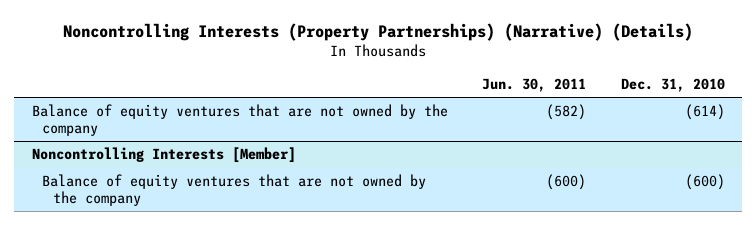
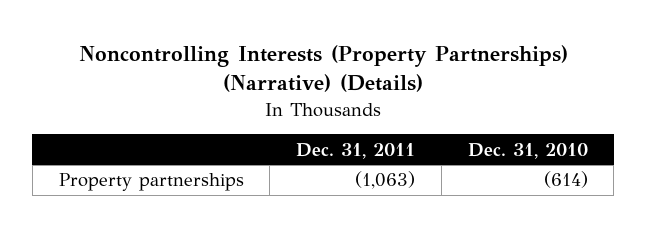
- | Jun. 30, 2011 | Dec. 31, 2010
+ | Dec. 31, 2011 | Dec. 31, 2010
- Balance of equity ventures that are not owned by the company | (582) | (614)
- Noncontrolling Interests [Member]
- Balance of equity ventures that are not owned by the company | (600) | (600)
+ Property partnerships | (1,063) | (614)

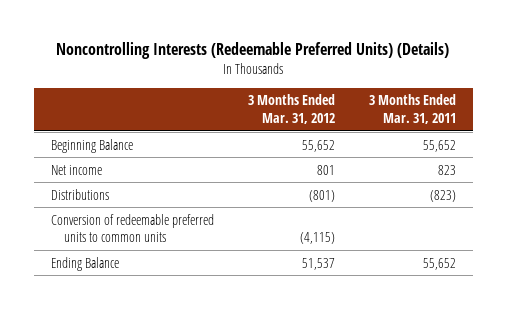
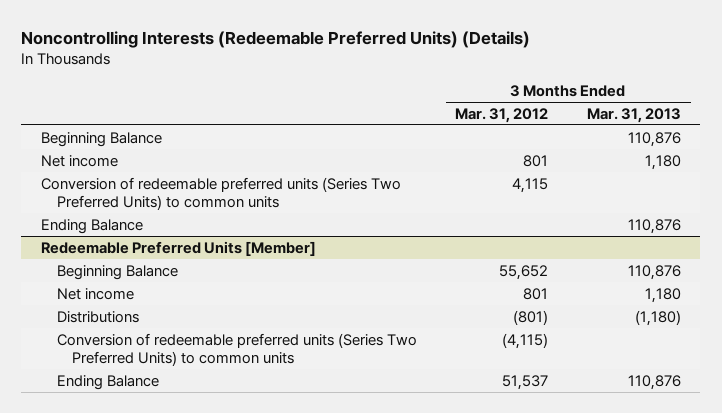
- | 3 Months Ended Mar. 31, 2012 | 3 Months Ended Mar. 31, 2011
+ | 3 Months Ended Mar. 31, 2012 | 3 Months Ended Mar. 31, 2013
+ Beginning Balance | | 110,876
+ Net income | 801 | 1,180
+ Conversion of redeemable preferred units (Series Two Preferred Units) to common units | 4,115 |
+ Ending Balance | | 110,876
+ Redeemable Preferred Units [Member]
- Conversion of redeemable preferred units to common units | (4,115) |
+ Conversion of redeemable preferred units (Series Two Preferred Units) to common units | (4,115) |

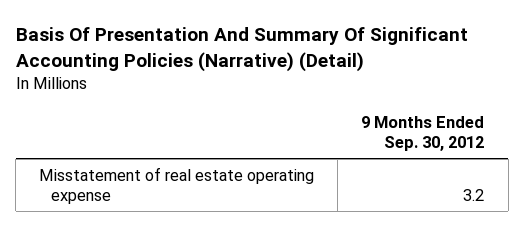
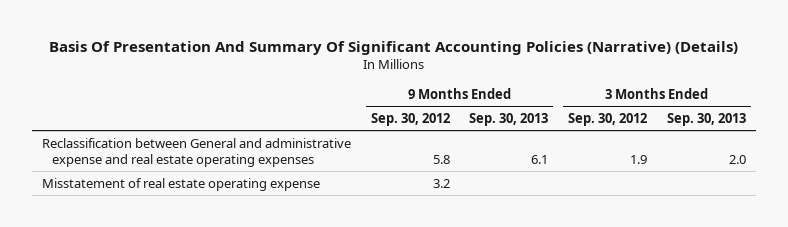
- Basis Of Presentation And Summary Of Significant Accounting Policies (Narrative) (Detail)
+ Basis Of Presentation And Summary Of Significant Accounting Policies (Narrative) (Details)
- | 9 Months Ended Sep. 30, 2012
+ | 9 Months Ended Sep. 30, 2012 | 9 Months Ended Sep. 30, 2013 | 3 Months Ended Sep. 30, 2012 | 3 Months Ended Sep. 30, 2013
+ Reclassification between General and administrative expense and real estate operating expenses | 5.8 | 6.1 | 1.9 | 2.0

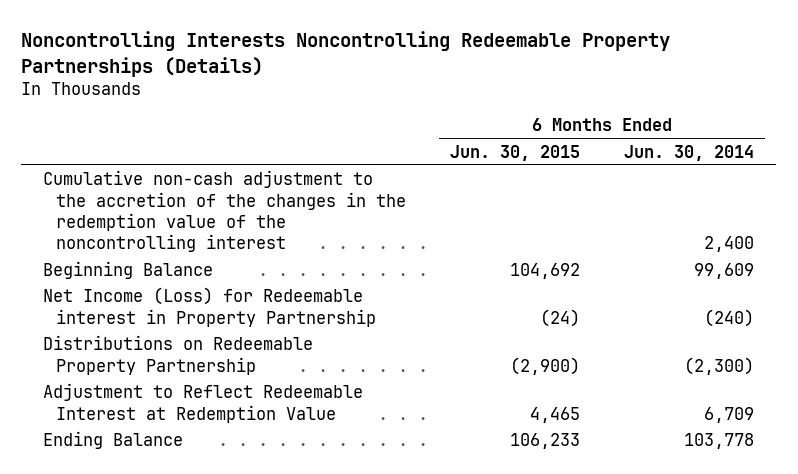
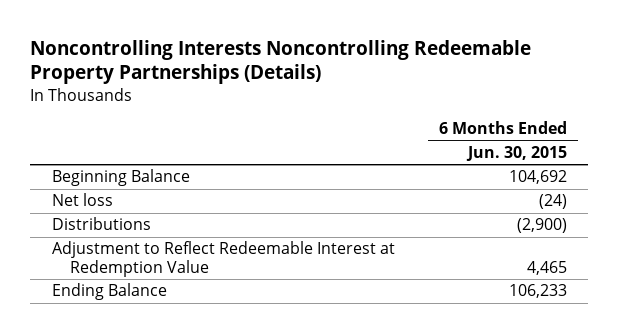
- | 6 Months Ended Jun. 30, 2015 | 6 Months Ended Jun. 30, 2014
+ | 6 Months Ended Jun. 30, 2015
- Cumulative non-cash adjustment to the accretion of the changes in the redemption value of the noncontrolling interest | | 2,400
- Net Income (Loss) for Redeemable interest in Property Partnership | (24) | (240)
- Distributions on Redeemable Property Partnership | (2,900) | (2,300)
+ Net loss | (24)
+ Distributions | (2,900)

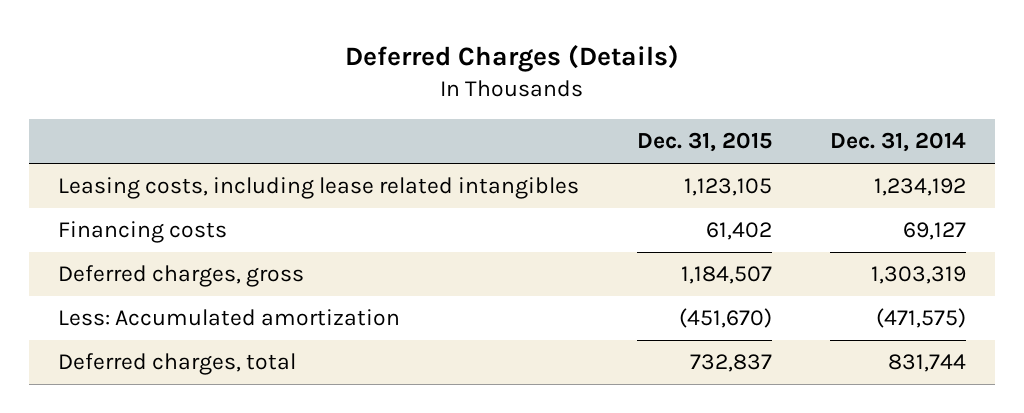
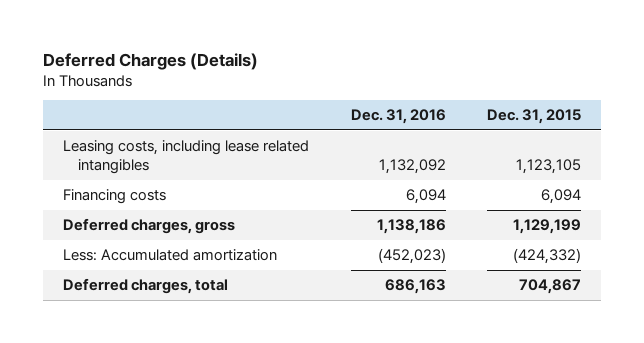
- | Dec. 31, 2015 | Dec. 31, 2014
+ | Dec. 31, 2016 | Dec. 31, 2015
- Financing costs | 61,402 | 69,127
- Deferred charges, gross | 1,184,507 | 1,303,319
- Less: Accumulated amortization | (451,670) | (471,575)
- Deferred charges, total | 732,837 | 831,744
+ Financing costs | 6,094 | 6,094
+ Deferred charges, gross | 1,138,186 | 1,129,199
+ Less: Accumulated amortization | (452,023) | (424,332)
+ Deferred charges, total | 686,163 | 704,867

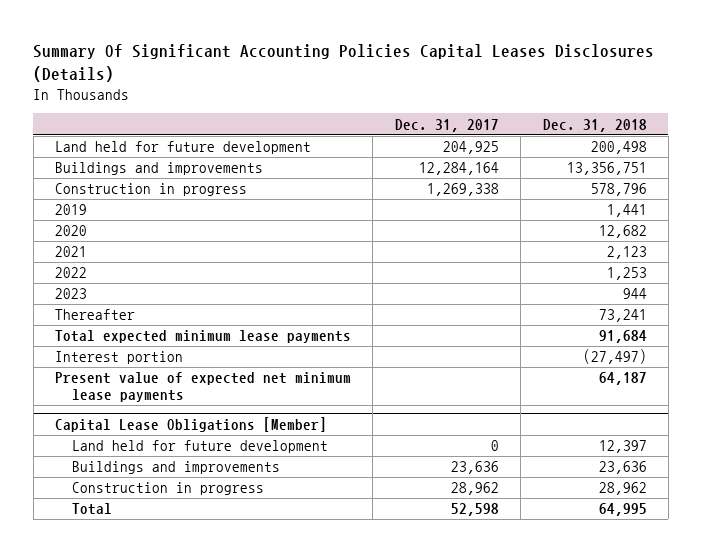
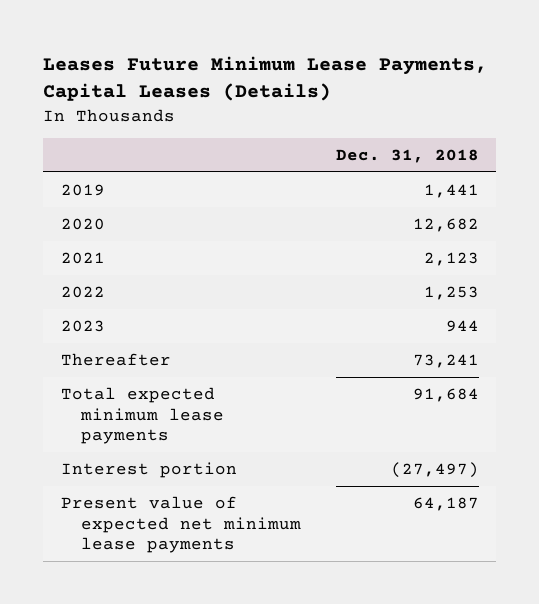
- Summary Of Significant Accounting Policies Capital Leases Disclosures (Details)
+ Leases Future Minimum Lease Payments, Capital Leases (Details)
- | Dec. 31, 2017 | Dec. 31, 2018
+ | Dec. 31, 2018
- Land held for future development | 204,925 | 200,498
- Buildings and improvements | 12,284,164 | 13,356,751
- Construction in progress | 1,269,338 | 578,796
- Capital Lease Obligations [Member]
- Land held for future development | 0 | 12,397
- Buildings and improvements | 23,636 | 23,636
- Construction in progress | 28,962 | 28,962
- Total | 52,598 | 64,995

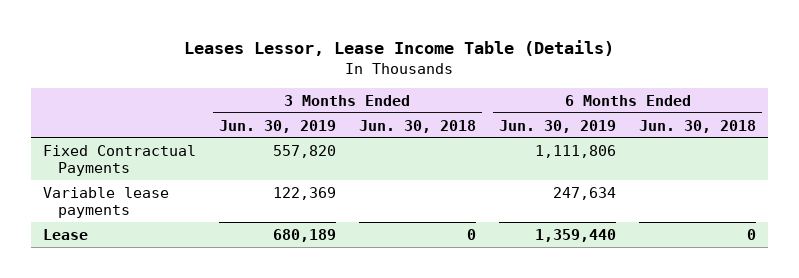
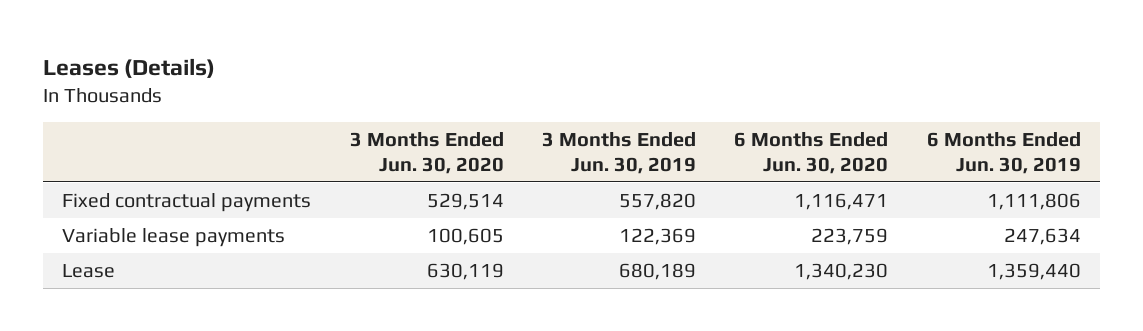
- Leases Lessor, Lease Income Table (Details)
+ Leases (Details)
- | 3 Months Ended Jun. 30, 2019 | 3 Months Ended Jun. 30, 2018 | 6 Months Ended Jun. 30, 2019 | 6 Months Ended Jun. 30, 2018
+ | 3 Months Ended Jun. 30, 2020 | 3 Months Ended Jun. 30, 2019 | 6 Months Ended Jun. 30, 2020 | 6 Months Ended Jun. 30, 2019
- Fixed Contractual Payments | 557,820 | | 1,111,806 |
+ Fixed contractual payments | 529,514 | 557,820 | 1,116,471 | 1,111,806

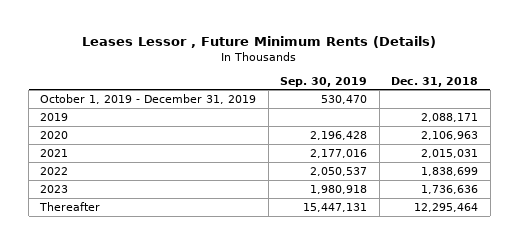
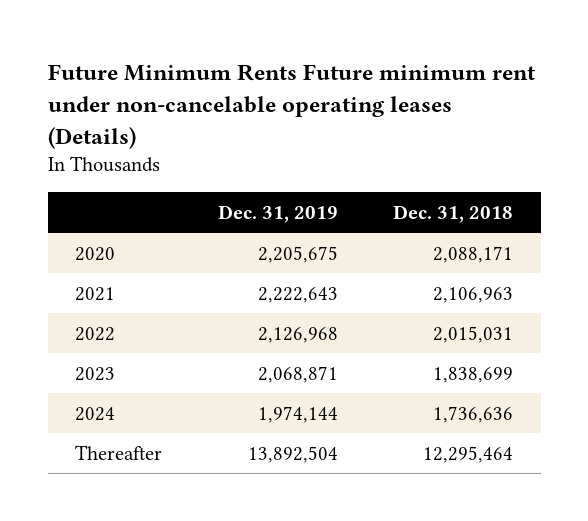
- Leases Lessor , Future Minimum Rents (Details)
+ Future Minimum Rents Future minimum rent under non-cancelable operating leases (Details)
- | Sep. 30, 2019 | Dec. 31, 2018
+ | Dec. 31, 2019 | Dec. 31, 2018
- October 1, 2019 - December 31, 2019 | 530,470 |
- 2019 | | 2,088,171
- 2020 | 2,196,428 | 2,106,963
- 2021 | 2,177,016 | 2,015,031
- 2022 | 2,050,537 | 1,838,699
- 2023 | 1,980,918 | 1,736,636
+ 2020 | 2,205,675 | 2,088,171
+ 2021 | 2,222,643 | 2,106,963
+ 2022 | 2,126,968 | 2,015,031
+ 2023 | 2,068,871 | 1,838,699
+ 2024 | 1,974,144 | 1,736,636

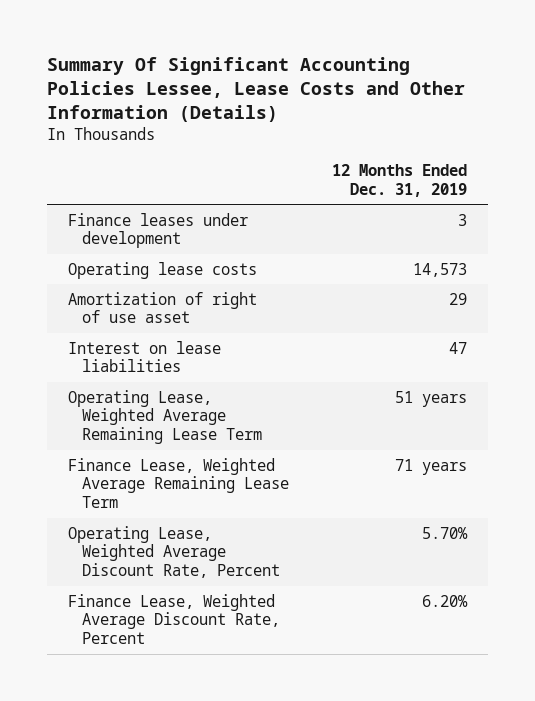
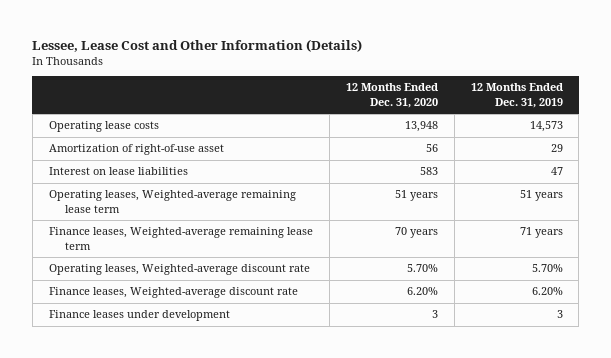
- Summary Of Significant Accounting Policies Lessee, Lease Costs and Other Information (Details)
+ Lessee, Lease Cost and Other Information (Details)
- | 12 Months Ended Dec. 31, 2019
+ | 12 Months Ended Dec. 31, 2020 | 12 Months Ended Dec. 31, 2019
- Amortization of right of use asset | 29
+ Amortization of right-of-use asset | 56 | 29
- Operating Lease, Weighted Average Remaining Lease Term | 51 years
- Finance Lease, Weighted Average Remaining Lease Term | 71 years
- Operating Lease, Weighted Average Discount Rate, Percent | 5.70%
- Finance Lease, Weighted Average Discount Rate, Percent | 6.20%
+ Operating leases, Weighted-average remaining lease term | 51 years | 51 years
+ Finance leases, Weighted-average remaining lease term | 70 years | 71 years
+ Operating leases, Weighted-average discount rate | 5.70% | 5.70%
+ Finance leases, Weighted-average discount rate | 6.20% | 6.20%
moved down: Finance leases under development | 3 | 3

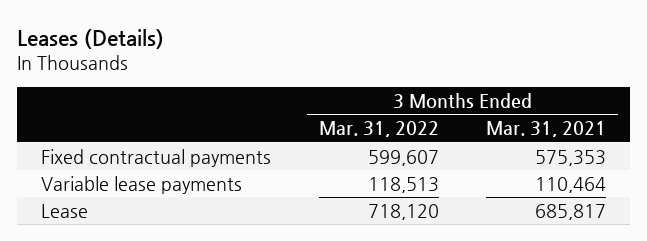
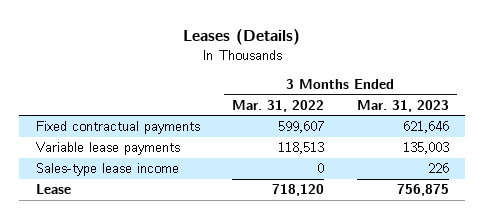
- | 3 Months Ended Mar. 31, 2022 | 3 Months Ended Mar. 31, 2021
+ | 3 Months Ended Mar. 31, 2022 | 3 Months Ended Mar. 31, 2023
+ Sales-type lease income | 0 | 226

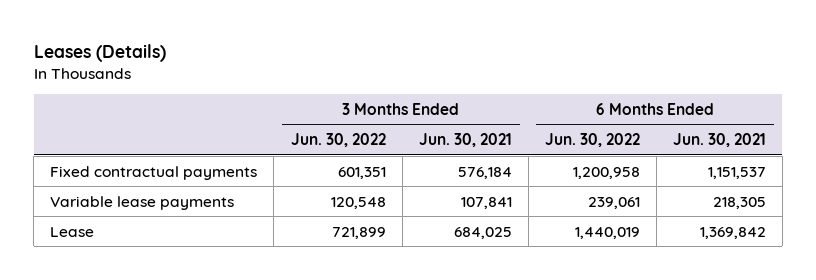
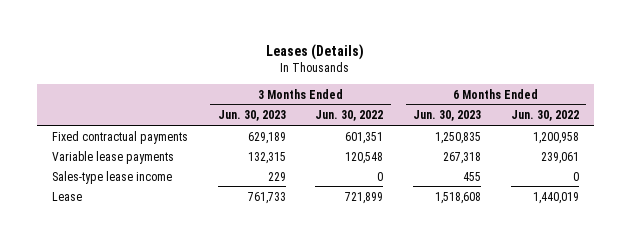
- | 3 Months Ended Jun. 30, 2022 | 3 Months Ended Jun. 30, 2021 | 6 Months Ended Jun. 30, 2022 | 6 Months Ended Jun. 30, 2021
+ | 3 Months Ended Jun. 30, 2023 | 3 Months Ended Jun. 30, 2022 | 6 Months Ended Jun. 30, 2023 | 6 Months Ended Jun. 30, 2022
+ Sales-type lease income | 229 | 0 | 455 | 0

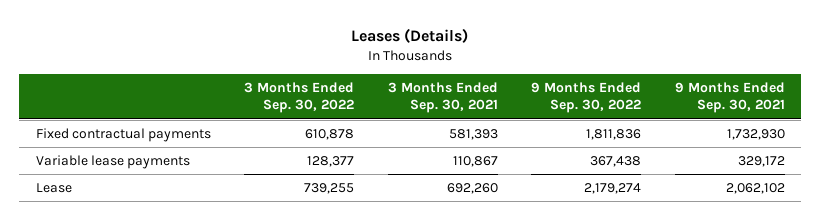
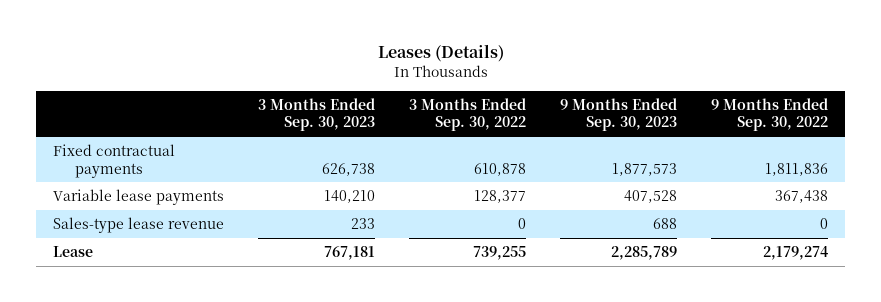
- | 3 Months Ended Sep. 30, 2022 | 3 Months Ended Sep. 30, 2021 | 9 Months Ended Sep. 30, 2022 | 9 Months Ended Sep. 30, 2021
+ | 3 Months Ended Sep. 30, 2023 | 3 Months Ended Sep. 30, 2022 | 9 Months Ended Sep. 30, 2023 | 9 Months Ended Sep. 30, 2022
+ Sales-type lease revenue | 233 | 0 | 688 | 0

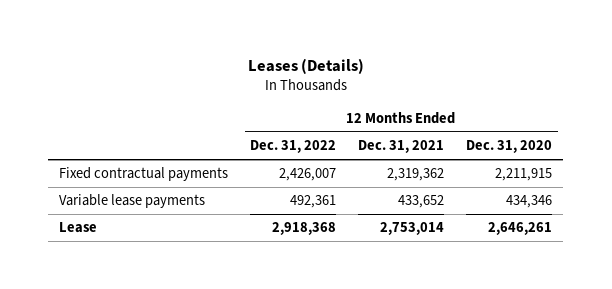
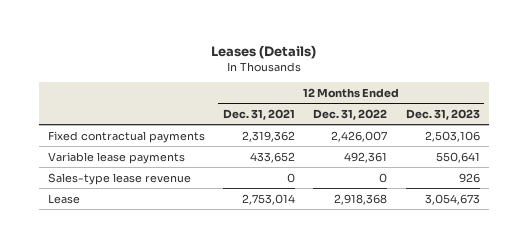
- | 12 Months Ended Dec. 31, 2022 | 12 Months Ended Dec. 31, 2021 | 12 Months Ended Dec. 31, 2020
+ | 12 Months Ended Dec. 31, 2021 | 12 Months Ended Dec. 31, 2022 | 12 Months Ended Dec. 31, 2023
+ Sales-type lease revenue | 0 | 0 | 926

